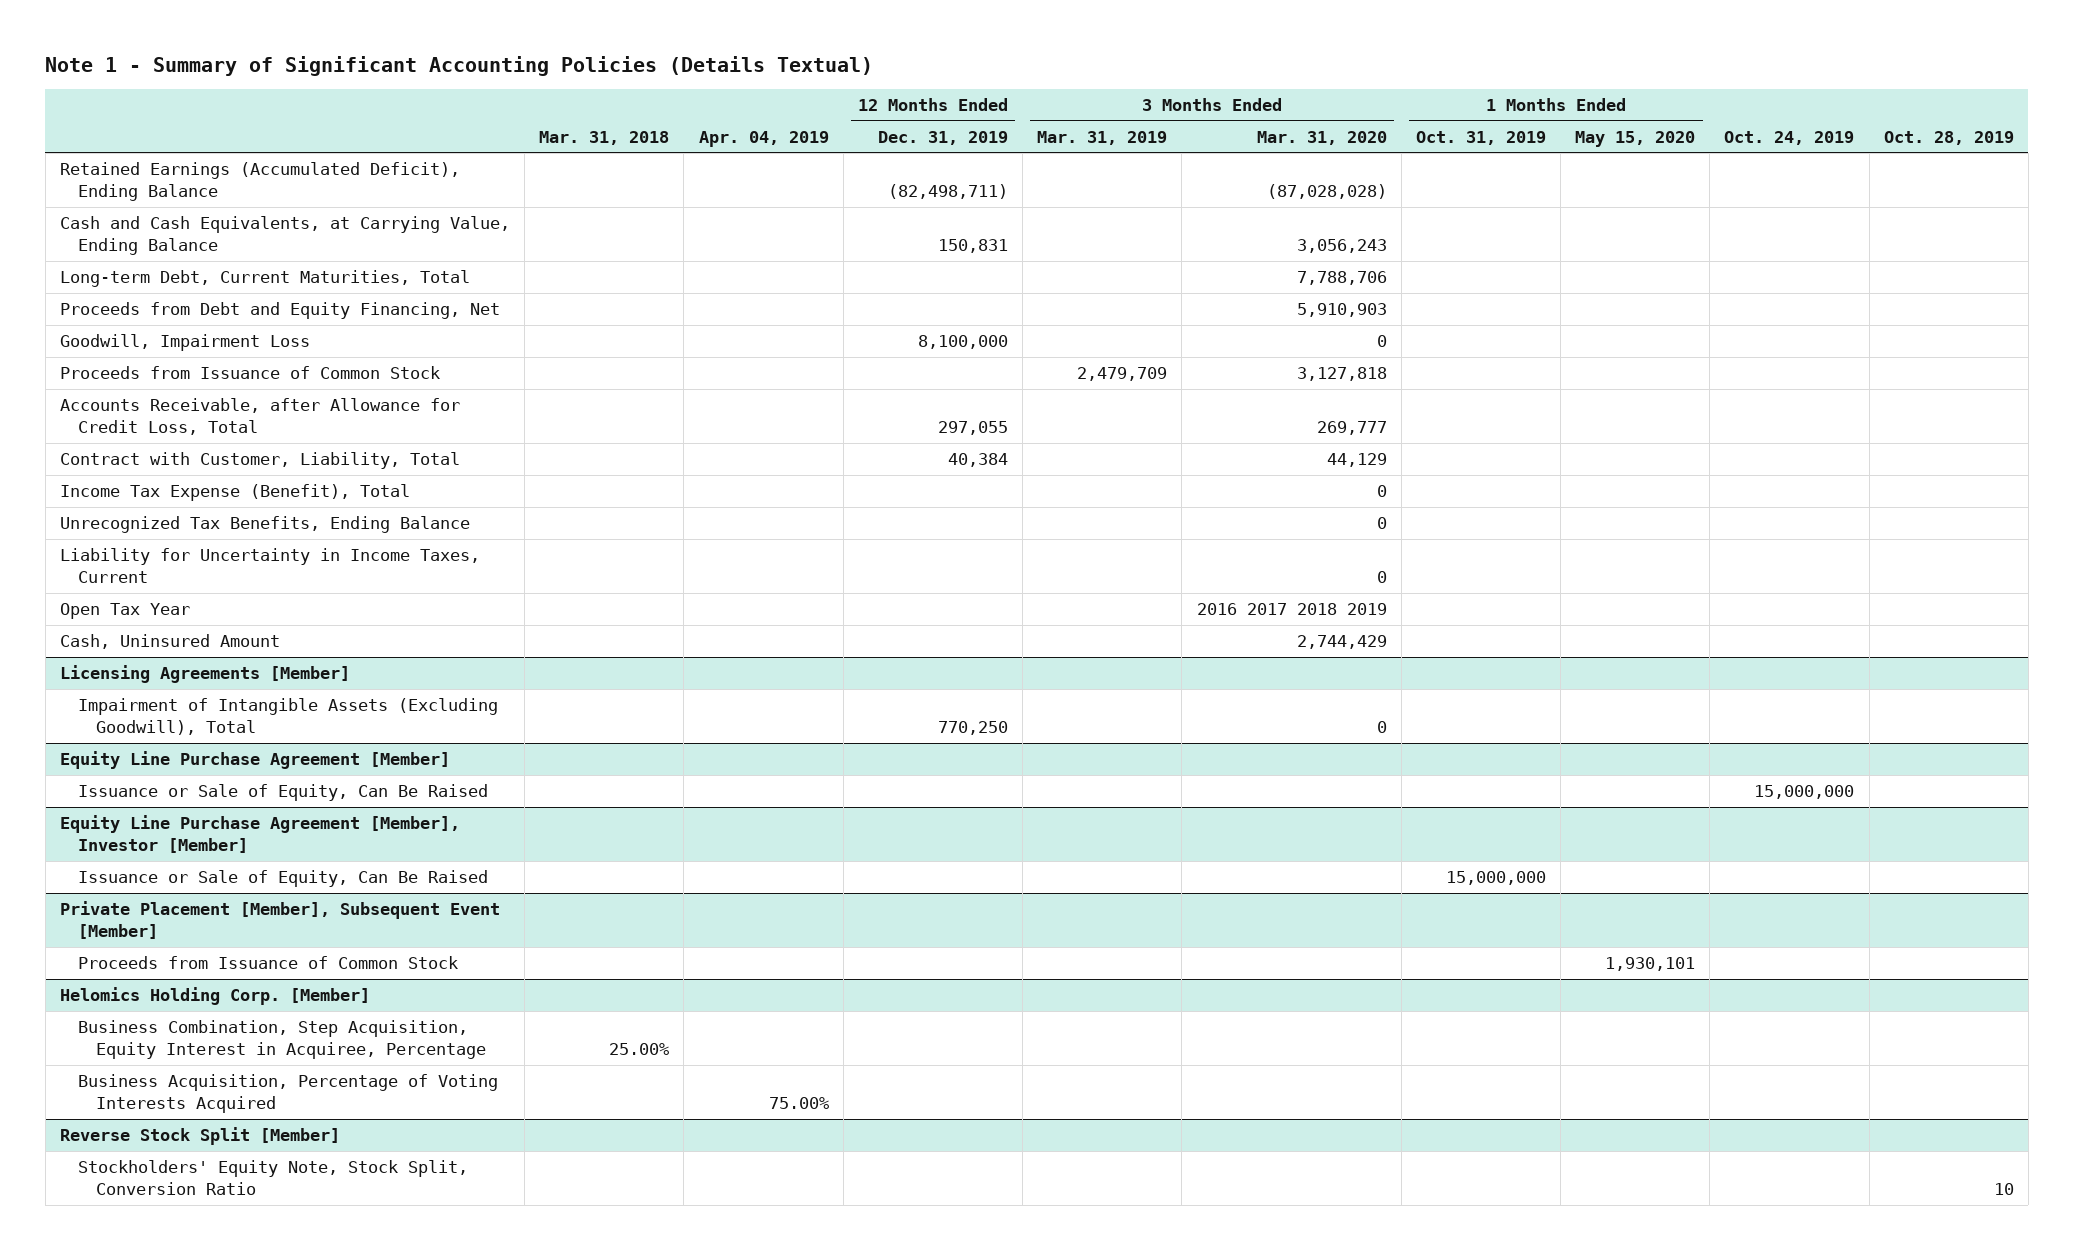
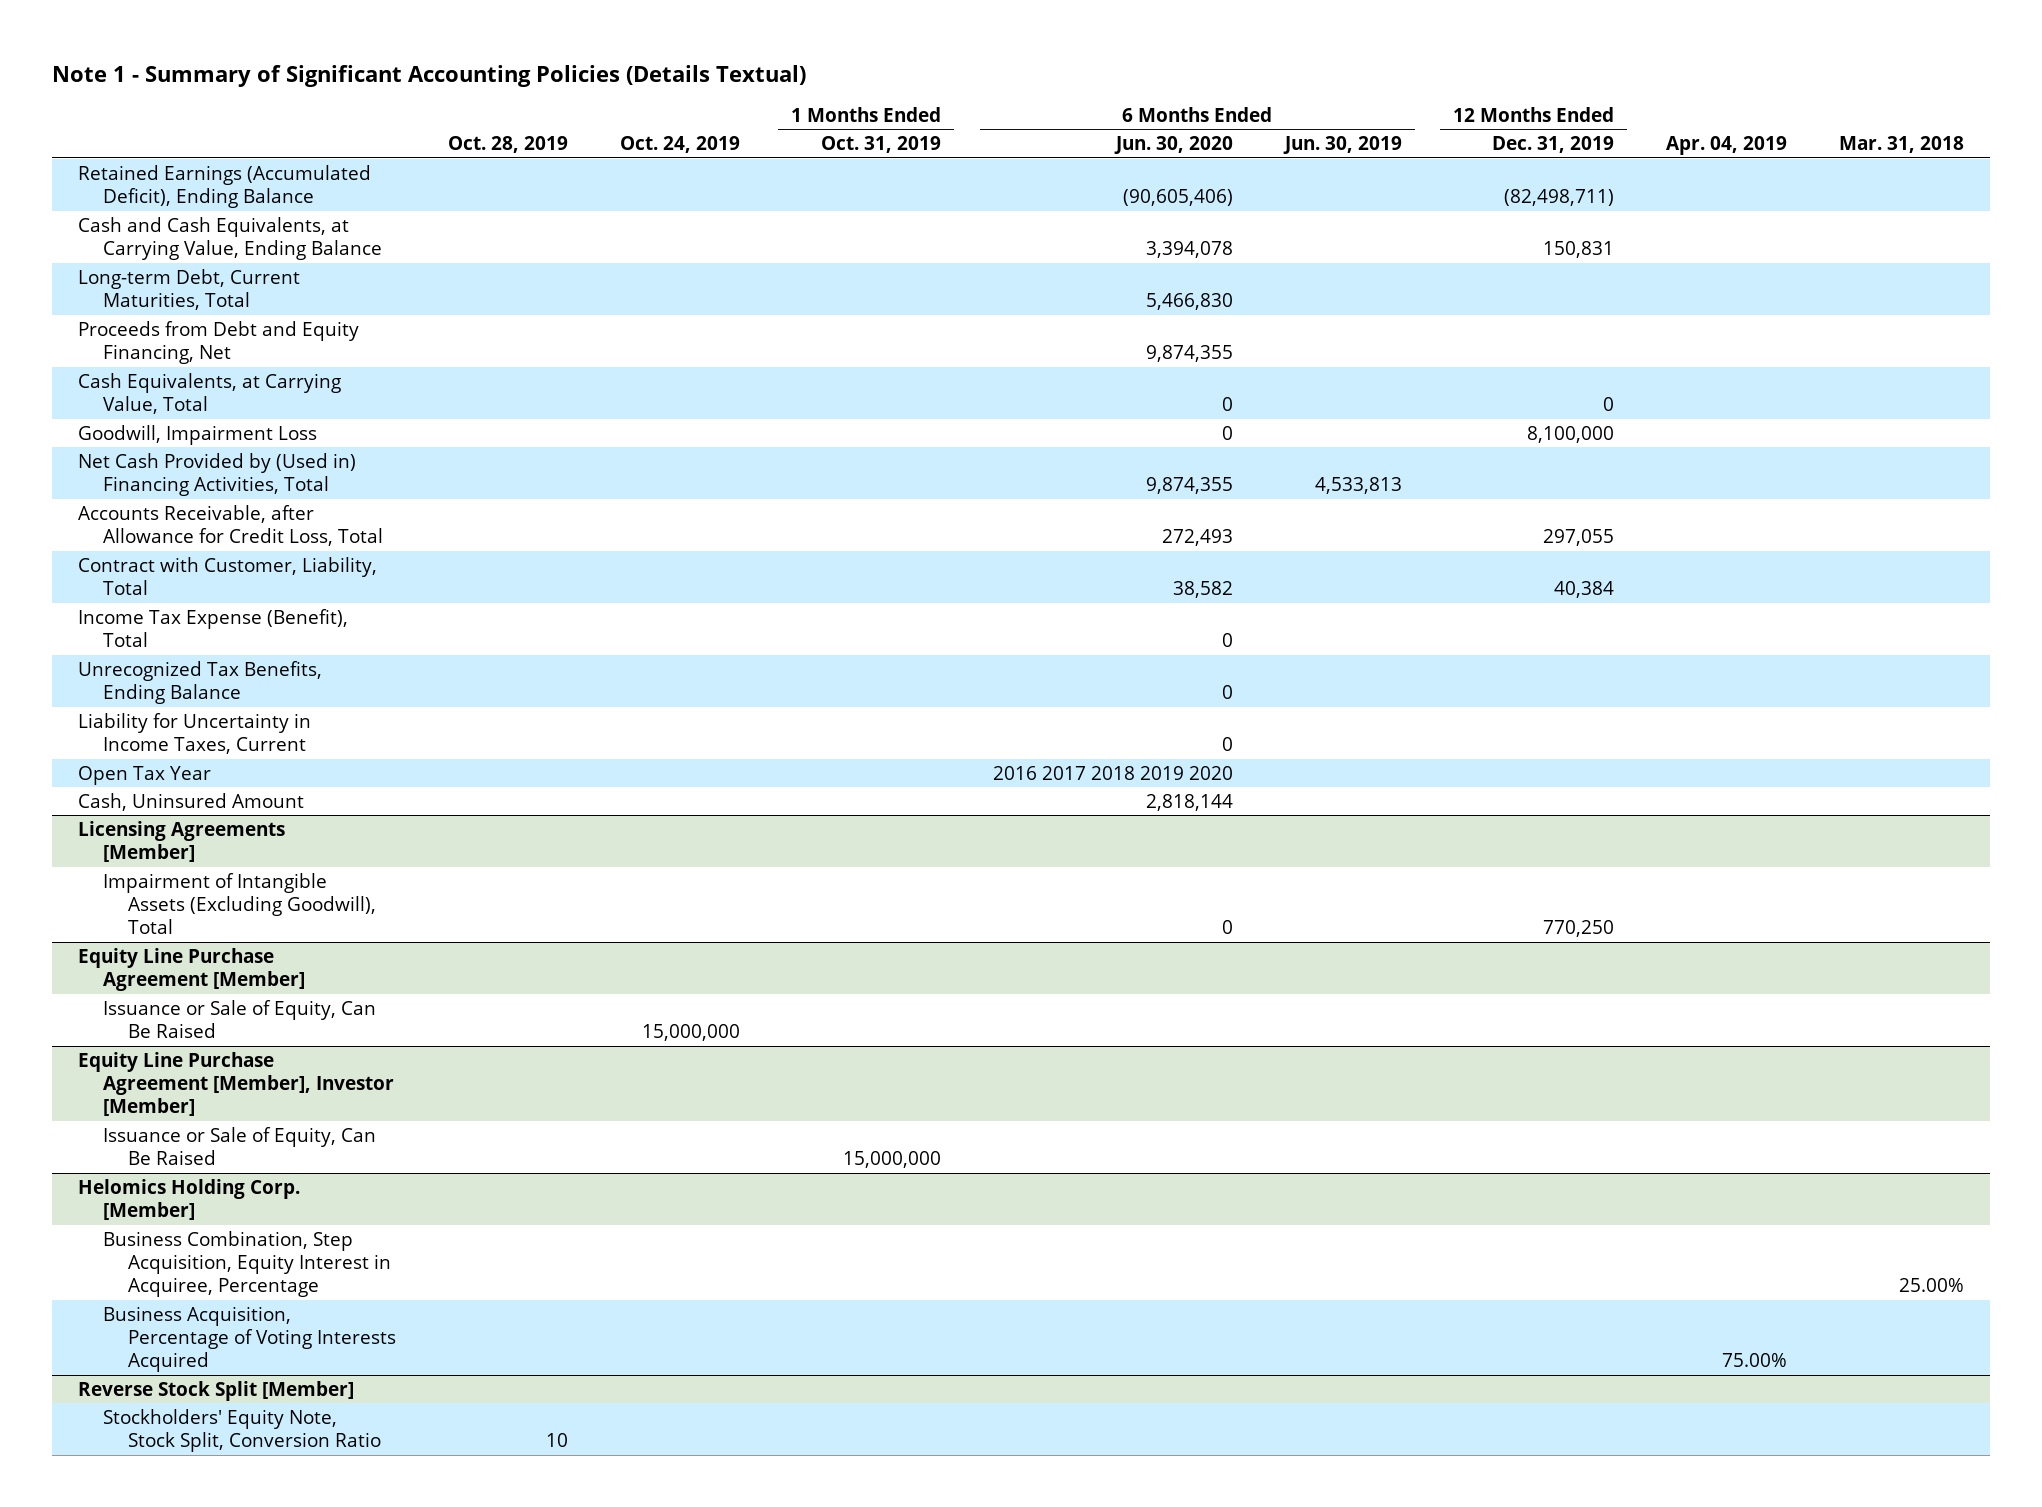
- | Mar. 31, 2018 | Apr. 04, 2019 | 12 Months Ended Dec. 31, 2019 | 3 Months Ended Mar. 31, 2019 | 3 Months Ended Mar. 31, 2020 | 1 Months Ended Oct. 31, 2019 | 1 Months Ended May 15, 2020 | Oct. 24, 2019 | Oct. 28, 2019
+ | Oct. 28, 2019 | Oct. 24, 2019 | 1 Months Ended Oct. 31, 2019 | 6 Months Ended Jun. 30, 2020 | 6 Months Ended Jun. 30, 2019 | 12 Months Ended Dec. 31, 2019 | Apr. 04, 2019 | Mar. 31, 2018
+ Cash Equivalents, at Carrying Value, Total | | | | 0 | | 0 | |
- Proceeds from Issuance of Common Stock | | | | 2,479,709 | 3,127,818 | | | |
+ Net Cash Provided by (Used in) Financing Activities, Total | | | | 9,874,355 | 4,533,813 | | |
- Private Placement [Member], Subsequent Event [Member]
- Proceeds from Issuance of Common Stock | | | | | | | 1,930,101 | |

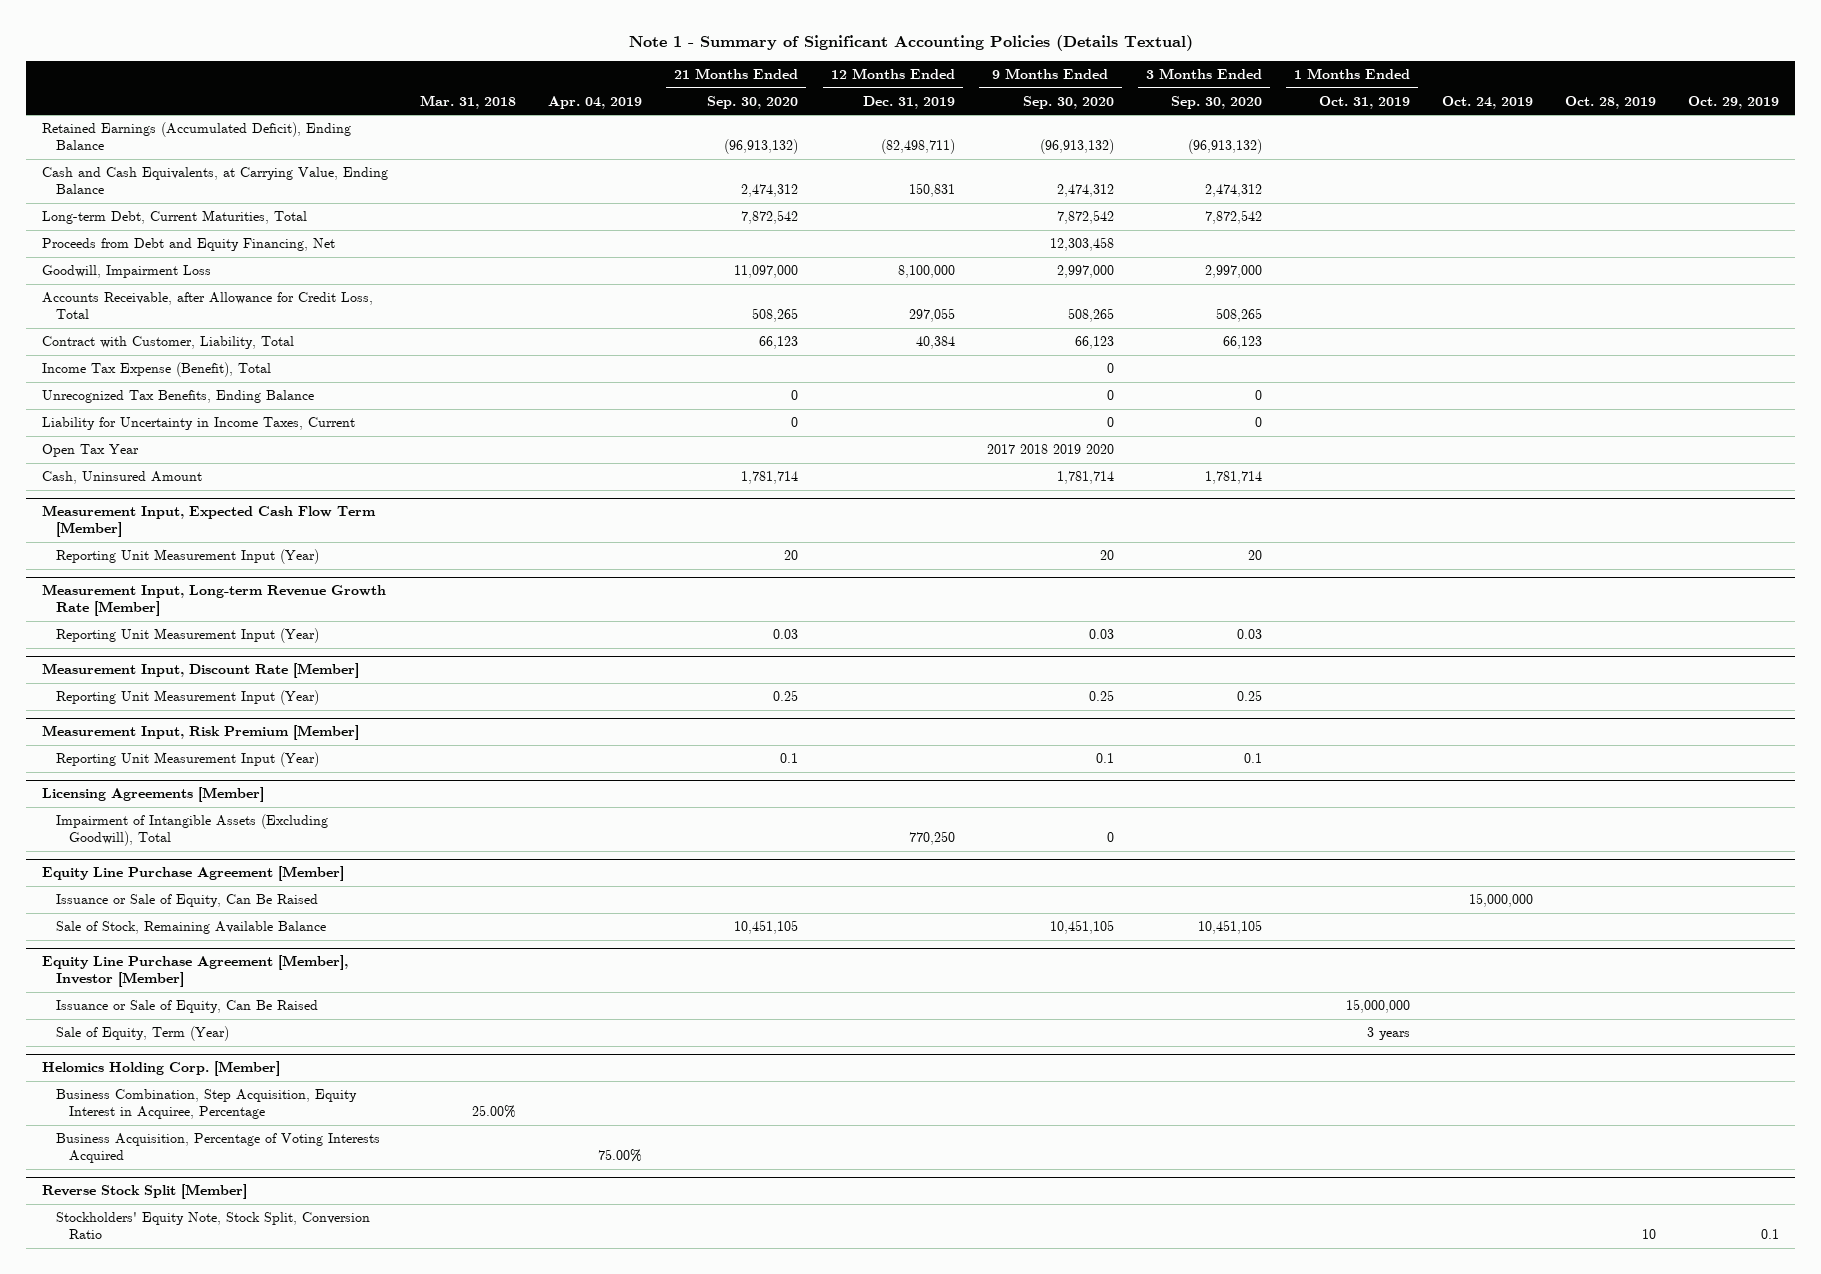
- | Oct. 28, 2019 | Oct. 24, 2019 | 1 Months Ended Oct. 31, 2019 | 6 Months Ended Jun. 30, 2020 | 6 Months Ended Jun. 30, 2019 | 12 Months Ended Dec. 31, 2019 | Apr. 04, 2019 | Mar. 31, 2018
+ | Mar. 31, 2018 | Apr. 04, 2019 | 21 Months Ended Sep. 30, 2020 | 12 Months Ended Dec. 31, 2019 | 9 Months Ended Sep. 30, 2020 | 3 Months Ended Sep. 30, 2020 | 1 Months Ended Oct. 31, 2019 | Oct. 24, 2019 | Oct. 28, 2019 | Oct. 29, 2019
- Cash Equivalents, at Carrying Value, Total | | | | 0 | | 0 | |
- Net Cash Provided by (Used in) Financing Activities, Total | | | | 9,874,355 | 4,533,813 | | |
+ Measurement Input, Expected Cash Flow Term [Member]
+ Reporting Unit Measurement Input (Year) | | | 20 | | 20 | 20 | | | |
+ Measurement Input, Long-term Revenue Growth Rate [Member]
+ Reporting Unit Measurement Input (Year) | | | 0.03 | | 0.03 | 0.03 | | | |
+ Measurement Input, Discount Rate [Member]
+ Reporting Unit Measurement Input (Year) | | | 0.25 | | 0.25 | 0.25 | | | |
+ Measurement Input, Risk Premium [Member]
+ Reporting Unit Measurement Input (Year) | | | 0.1 | | 0.1 | 0.1 | | | |
@ Equity Line Purchase Agreement [Member]
+ Sale of Stock, Remaining Available Balance | | | 10,451,105 | | 10,451,105 | 10,451,105 | | | |
@ Equity Line Purchase Agreement [Member], Investor [Member]
+ Sale of Equity, Term (Year) | | | | | | | 3 years | | |

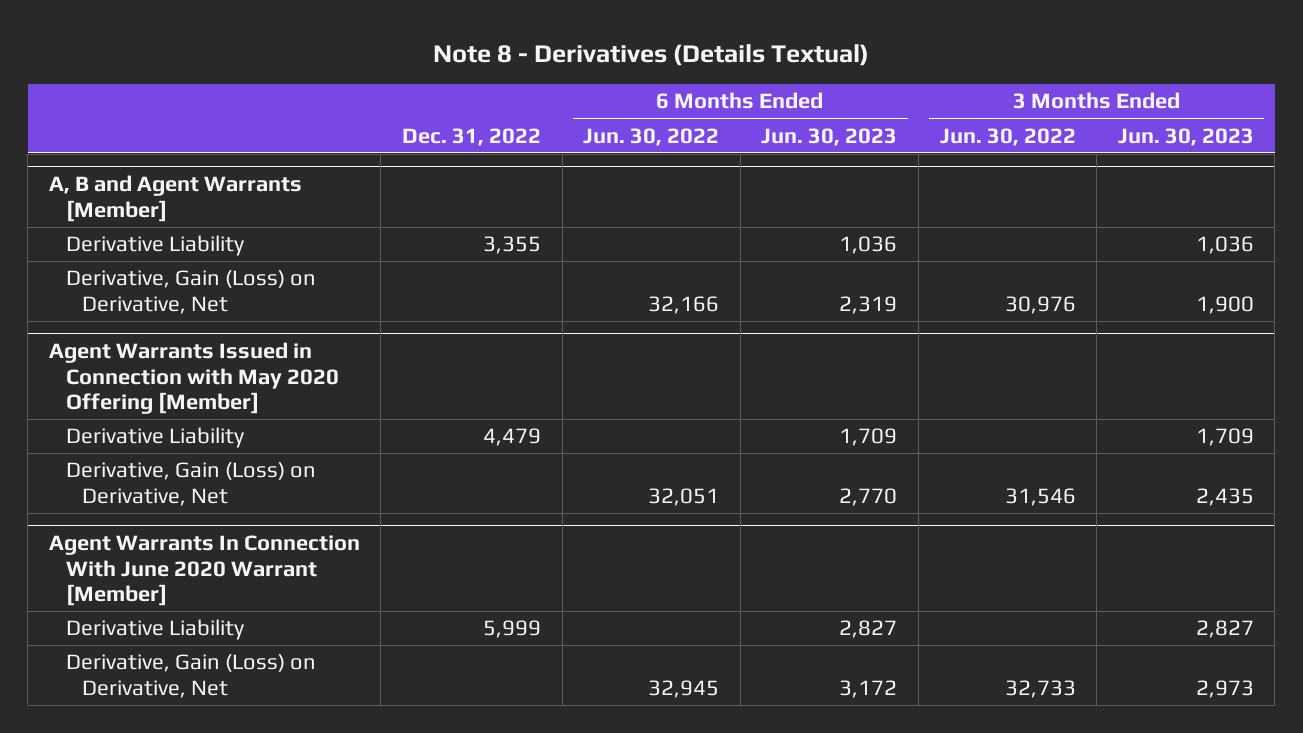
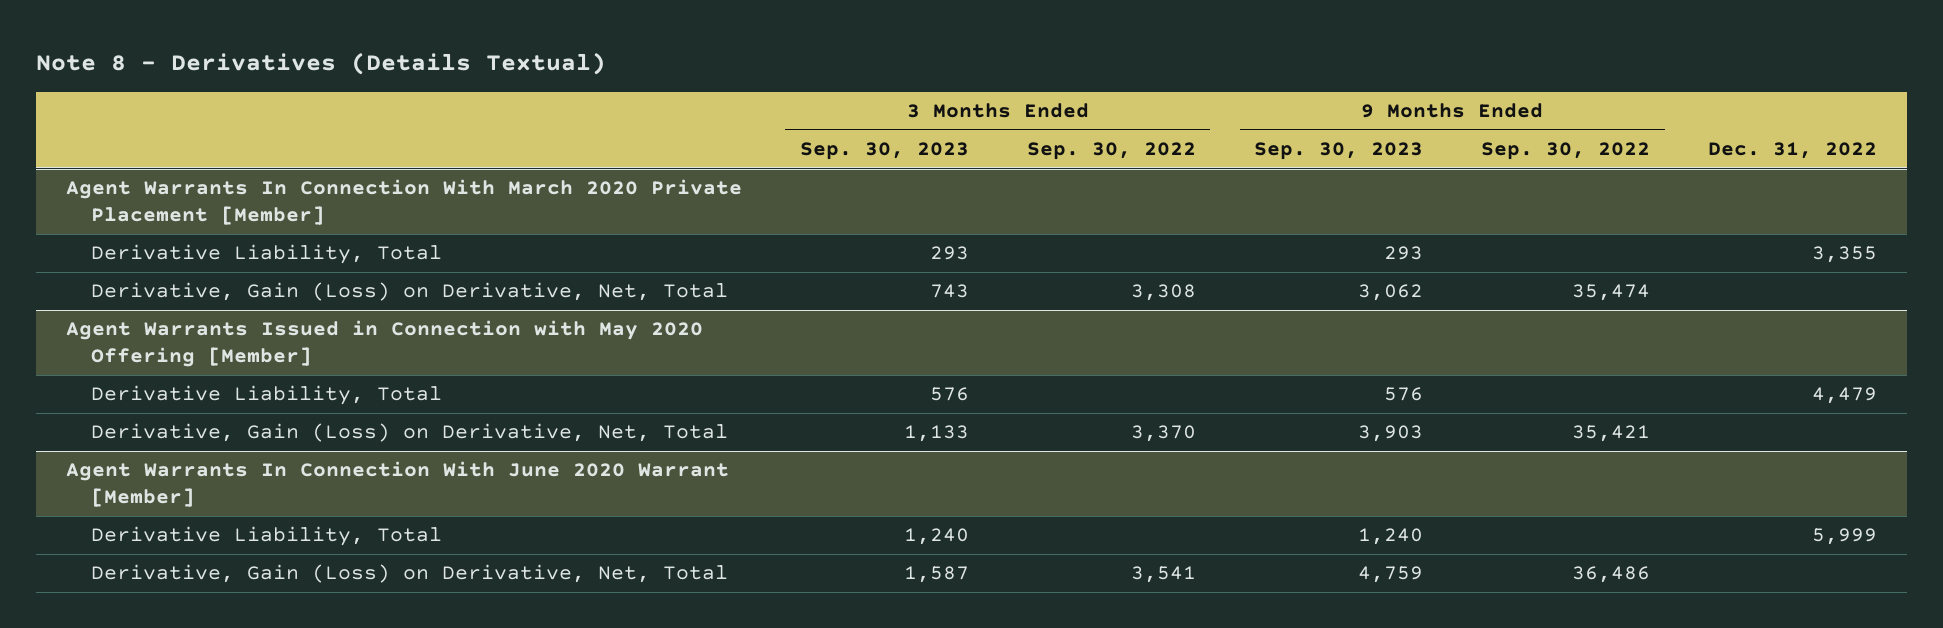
- | Dec. 31, 2022 | 6 Months Ended Jun. 30, 2022 | 6 Months Ended Jun. 30, 2023 | 3 Months Ended Jun. 30, 2022 | 3 Months Ended Jun. 30, 2023
+ | 3 Months Ended Sep. 30, 2023 | 3 Months Ended Sep. 30, 2022 | 9 Months Ended Sep. 30, 2023 | 9 Months Ended Sep. 30, 2022 | Dec. 31, 2022
- A, B and Agent Warrants [Member]
- Derivative Liability | 3,355 | | 1,036 | | 1,036
- Derivative, Gain (Loss) on Derivative, Net | | 32,166 | 2,319 | 30,976 | 1,900
+ Agent Warrants In Connection With March 2020 Private Placement [Member]
+ Derivative Liability, Total | 293 | | 293 | | 3,355
+ Derivative, Gain (Loss) on Derivative, Net, Total | 743 | 3,308 | 3,062 | 35,474 |
@ Agent Warrants Issued in Connection with May 2020 Offering [Member]
- Derivative Liability | 4,479 | | 1,709 | | 1,709
- Derivative, Gain (Loss) on Derivative, Net | | 32,051 | 2,770 | 31,546 | 2,435
+ Derivative Liability, Total | 576 | | 576 | | 4,479
+ Derivative, Gain (Loss) on Derivative, Net, Total | 1,133 | 3,370 | 3,903 | 35,421 |
@ Agent Warrants In Connection With June 2020 Warrant [Member]
- Derivative Liability | 5,999 | | 2,827 | | 2,827
- Derivative, Gain (Loss) on Derivative, Net | | 32,945 | 3,172 | 32,733 | 2,973
+ Derivative Liability, Total | 1,240 | | 1,240 | | 5,999
+ Derivative, Gain (Loss) on Derivative, Net, Total | 1,587 | 3,541 | 4,759 | 36,486 |

